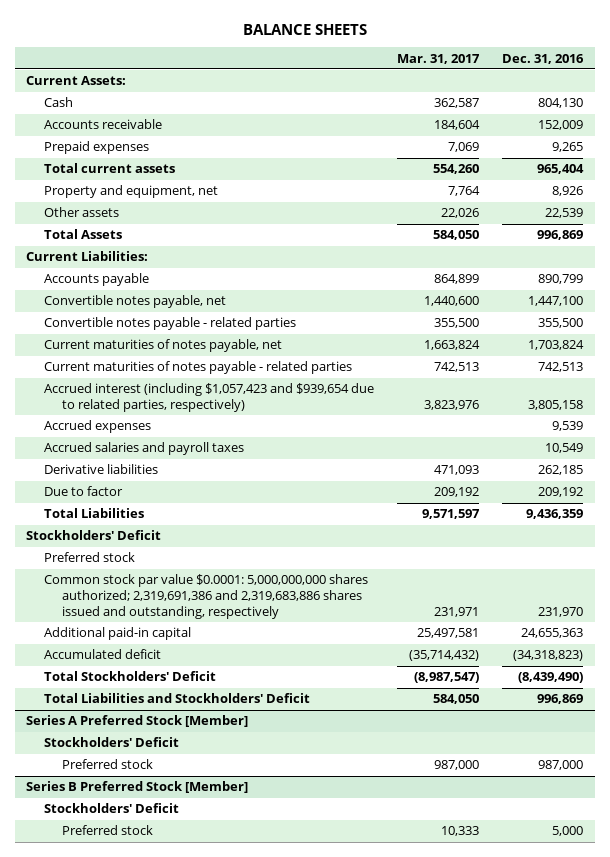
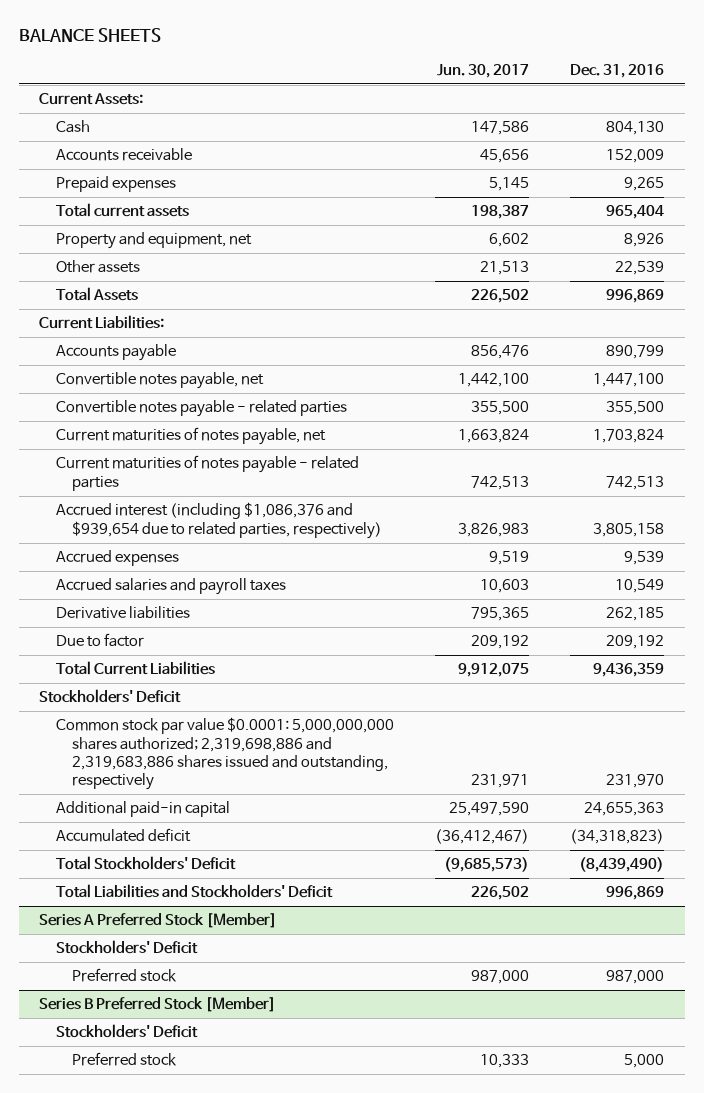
- | Mar. 31, 2017 | Dec. 31, 2016
+ | Jun. 30, 2017 | Dec. 31, 2016
- Accrued interest (including $1,057,423 and $939,654 due to related parties, respectively) | 3,823,976 | 3,805,158
+ Accrued interest (including $1,086,376 and $939,654 due to related parties, respectively) | 3,826,983 | 3,805,158
- Total Liabilities | 9,571,597 | 9,436,359
+ Total Current Liabilities | 9,912,075 | 9,436,359
- Preferred stock
- Common stock par value $0.0001: 5,000,000,000 shares authorized; 2,319,691,386 and 2,319,683,886 shares issued and outstanding, respectively | 231,971 | 231,970
+ Common stock par value $0.0001: 5,000,000,000 shares authorized; 2,319,698,886 and 2,319,683,886 shares issued and outstanding, respectively | 231,971 | 231,970

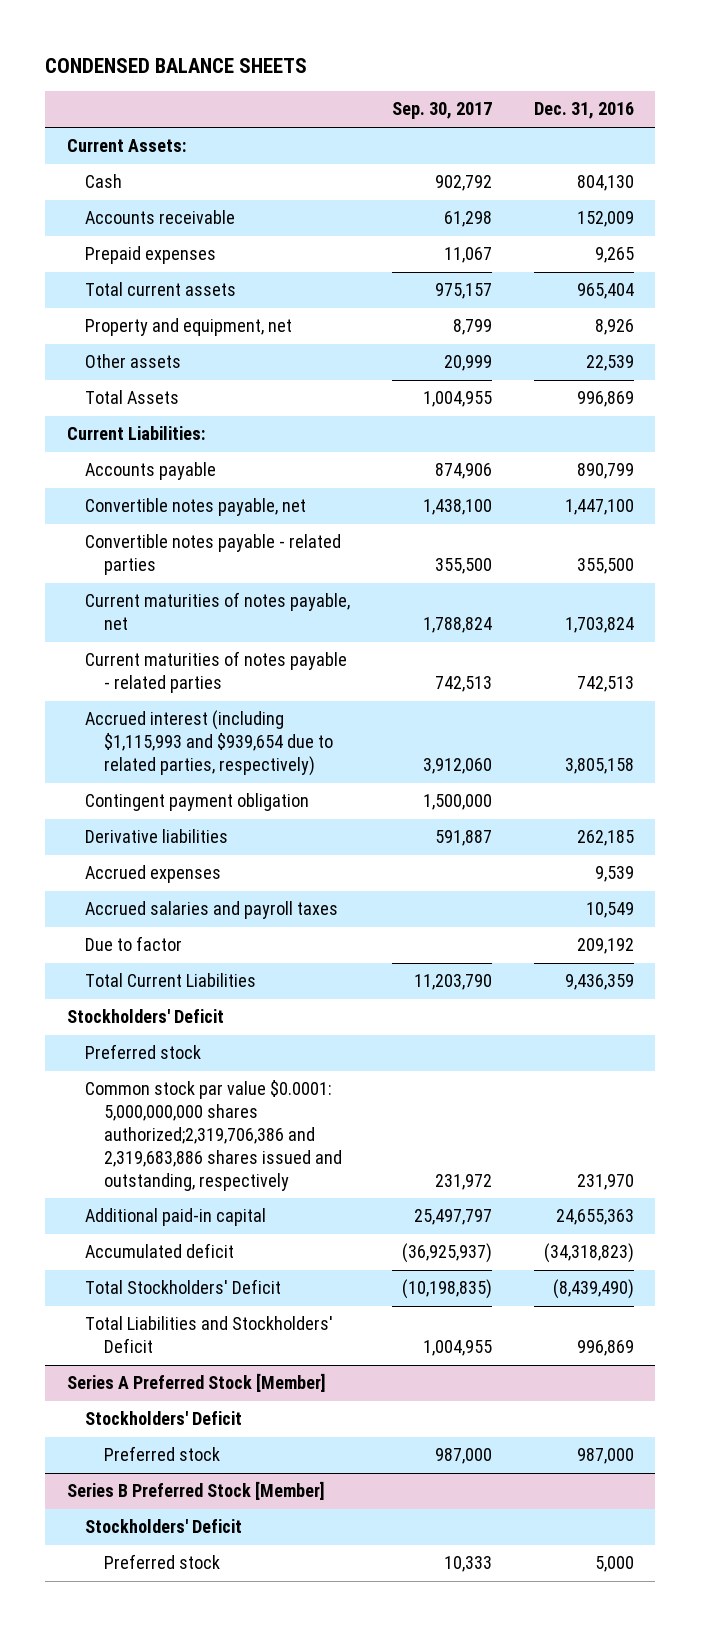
- BALANCE SHEETS
+ CONDENSED BALANCE SHEETS
- | Jun. 30, 2017 | Dec. 31, 2016
+ | Sep. 30, 2017 | Dec. 31, 2016
- Accrued interest (including $1,086,376 and $939,654 due to related parties, respectively) | 3,826,983 | 3,805,158
+ Accrued interest (including $1,115,993 and $939,654 due to related parties, respectively) | 3,912,060 | 3,805,158
+ Contingent payment obligation | 1,500,000 |
moved up: Derivative liabilities | 591,887 | 262,185
- Common stock par value $0.0001: 5,000,000,000 shares authorized; 2,319,698,886 and 2,319,683,886 shares issued and outstanding, respectively | 231,971 | 231,970
+ Preferred stock
+ Common stock par value $0.0001: 5,000,000,000 shares authorized;2,319,706,386 and 2,319,683,886 shares issued and outstanding, respectively | 231,972 | 231,970

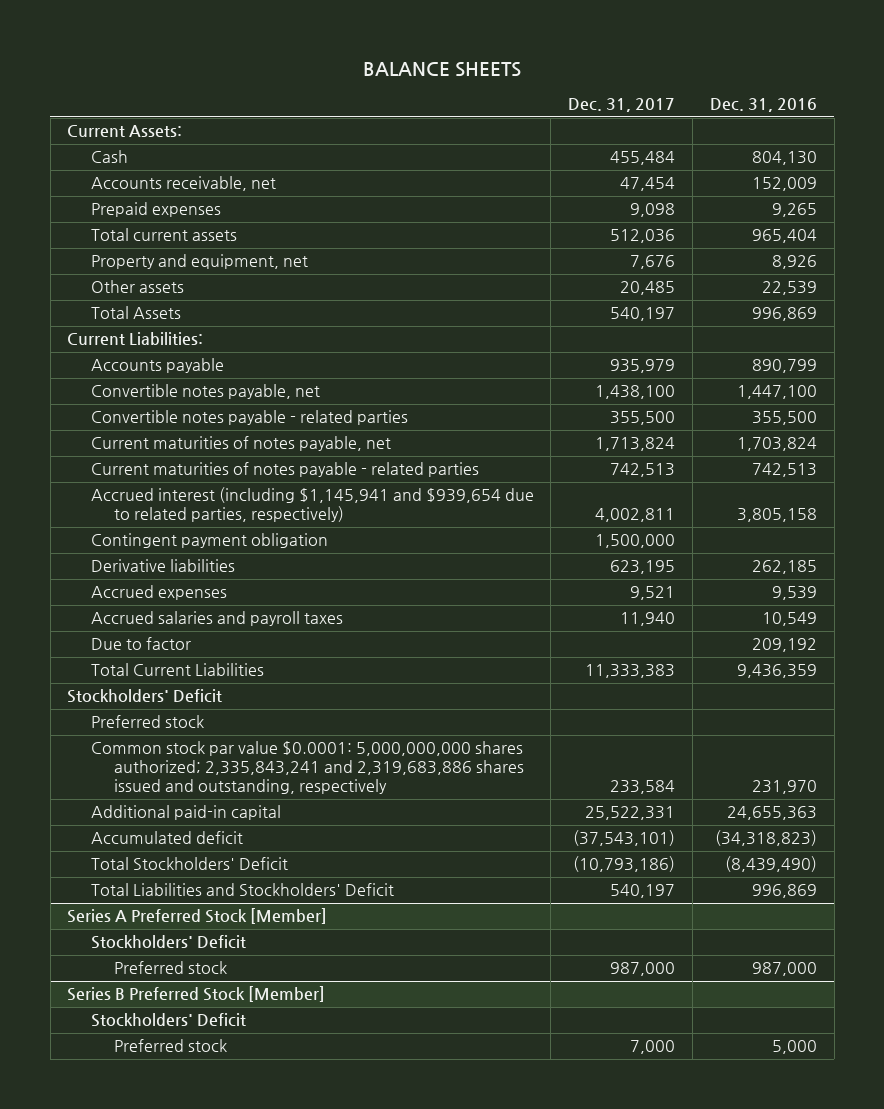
- CONDENSED BALANCE SHEETS
+ BALANCE SHEETS
- | Sep. 30, 2017 | Dec. 31, 2016
+ | Dec. 31, 2017 | Dec. 31, 2016
- Accounts receivable | 61,298 | 152,009
+ Accounts receivable, net | 47,454 | 152,009
- Accrued interest (including $1,115,993 and $939,654 due to related parties, respectively) | 3,912,060 | 3,805,158
+ Accrued interest (including $1,145,941 and $939,654 due to related parties, respectively) | 4,002,811 | 3,805,158
- Common stock par value $0.0001: 5,000,000,000 shares authorized;2,319,706,386 and 2,319,683,886 shares issued and outstanding, respectively | 231,972 | 231,970
+ Common stock par value $0.0001: 5,000,000,000 shares authorized; 2,335,843,241 and 2,319,683,886 shares issued and outstanding, respectively | 233,584 | 231,970

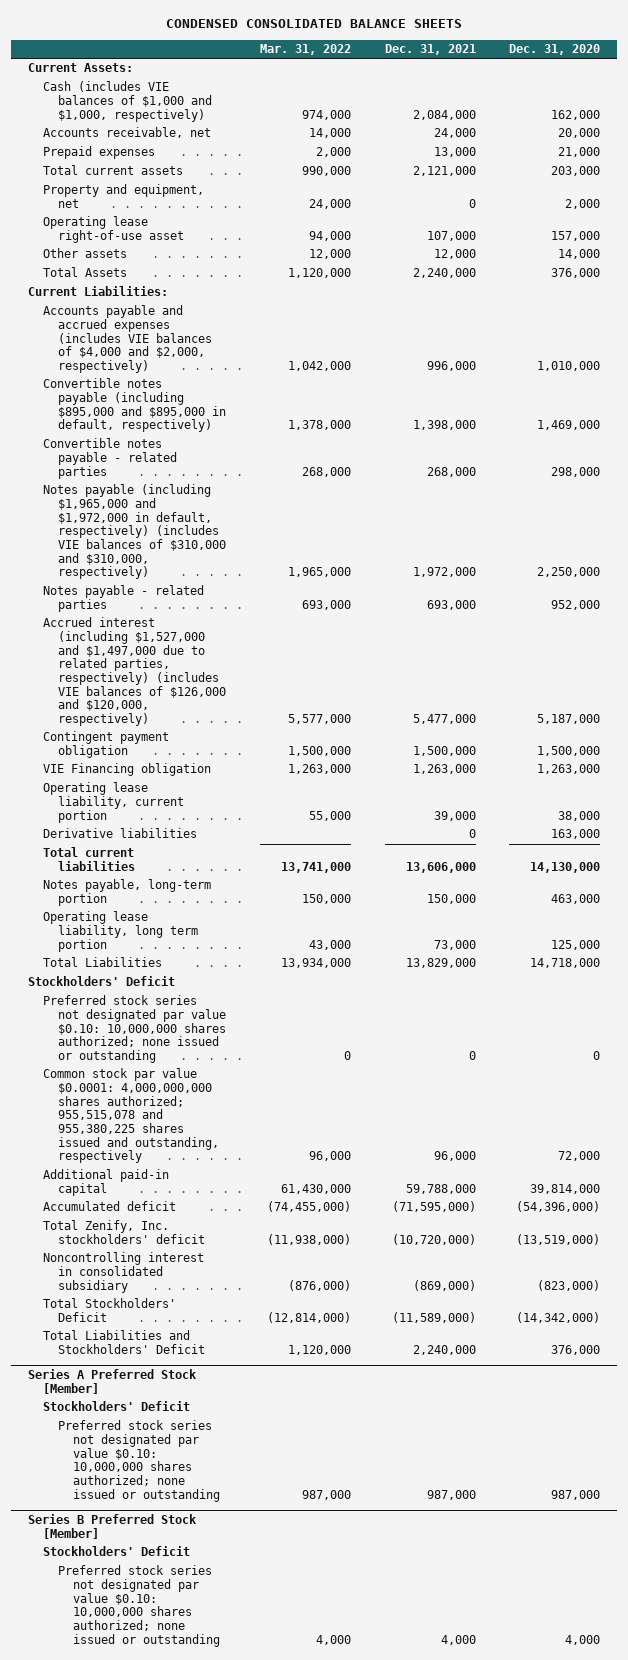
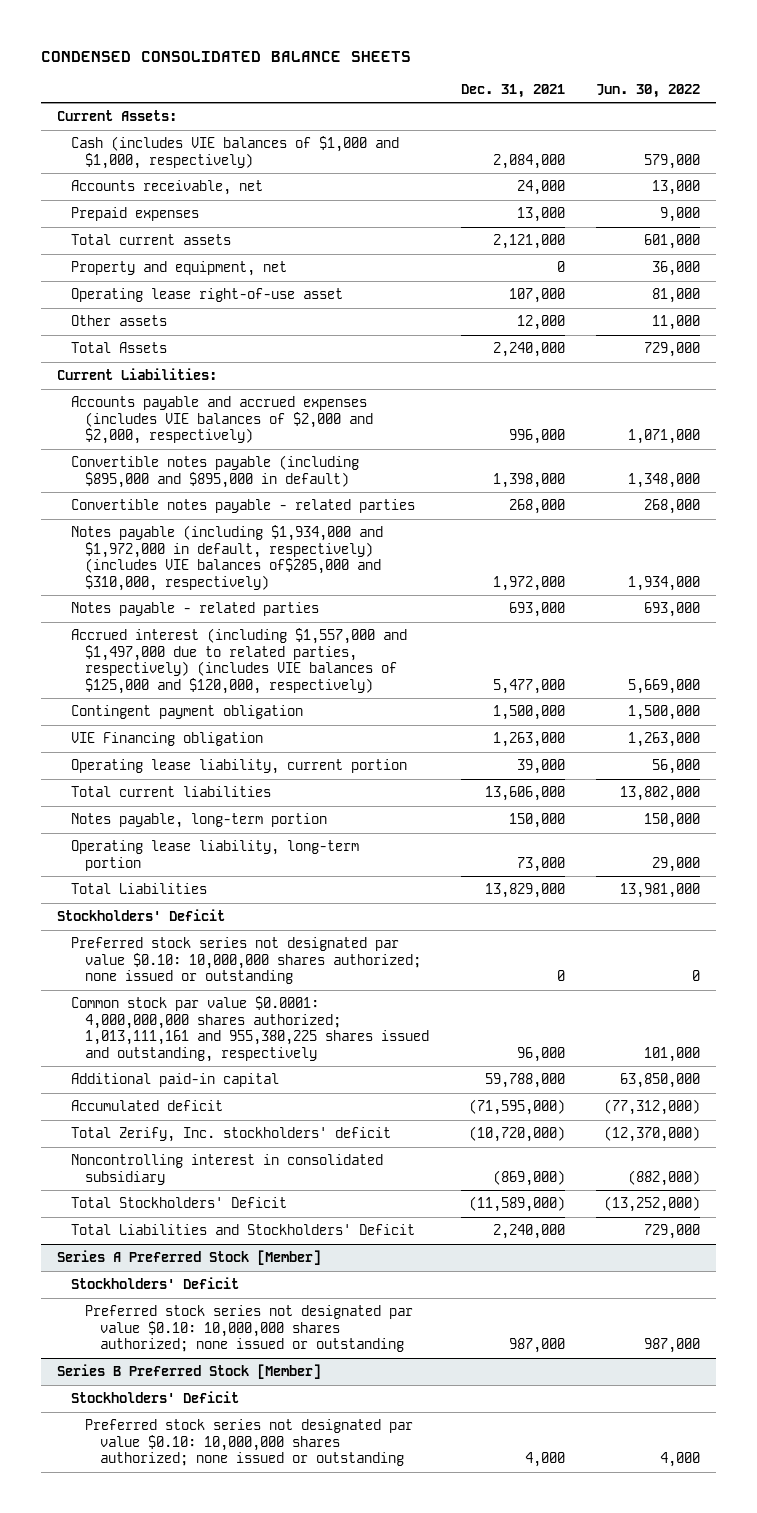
- | Mar. 31, 2022 | Dec. 31, 2021 | Dec. 31, 2020
+ | Dec. 31, 2021 | Jun. 30, 2022
- Accounts payable and accrued expenses (includes VIE balances of $4,000 and $2,000, respectively) | 1,042,000 | 996,000 | 1,010,000
- Convertible notes payable (including $895,000 and $895,000 in default, respectively) | 1,378,000 | 1,398,000 | 1,469,000
+ Accounts payable and accrued expenses (includes VIE balances of $2,000 and $2,000, respectively) | 996,000 | 1,071,000
+ Convertible notes payable (including $895,000 and $895,000 in default) | 1,398,000 | 1,348,000
- Notes payable (including $1,965,000 and $1,972,000 in default, respectively) (includes VIE balances of $310,000 and $310,000, respectively) | 1,965,000 | 1,972,000 | 2,250,000
+ Notes payable (including $1,934,000 and $1,972,000 in default, respectively) (includes VIE balances of$285,000 and $310,000, respectively) | 1,972,000 | 1,934,000
- Accrued interest (including $1,527,000 and $1,497,000 due to related parties, respectively) (includes VIE balances of $126,000 and $120,000, respectively) | 5,577,000 | 5,477,000 | 5,187,000
+ Accrued interest (including $1,557,000 and $1,497,000 due to related parties, respectively) (includes VIE balances of $125,000 and $120,000, respectively) | 5,477,000 | 5,669,000
- Derivative liabilities | | 0 | 163,000
- Operating lease liability, long term portion | 43,000 | 73,000 | 125,000
+ Operating lease liability, long-term portion | 73,000 | 29,000
- Common stock par value $0.0001: 4,000,000,000 shares authorized; 955,515,078 and 955,380,225 shares issued and outstanding, respectively | 96,000 | 96,000 | 72,000
+ Common stock par value $0.0001: 4,000,000,000 shares authorized; 1,013,111,161 and 955,380,225 shares issued and outstanding, respectively | 96,000 | 101,000
- Total Zenify, Inc. stockholders' deficit | (11,938,000) | (10,720,000) | (13,519,000)
+ Total Zerify, Inc. stockholders' deficit | (10,720,000) | (12,370,000)

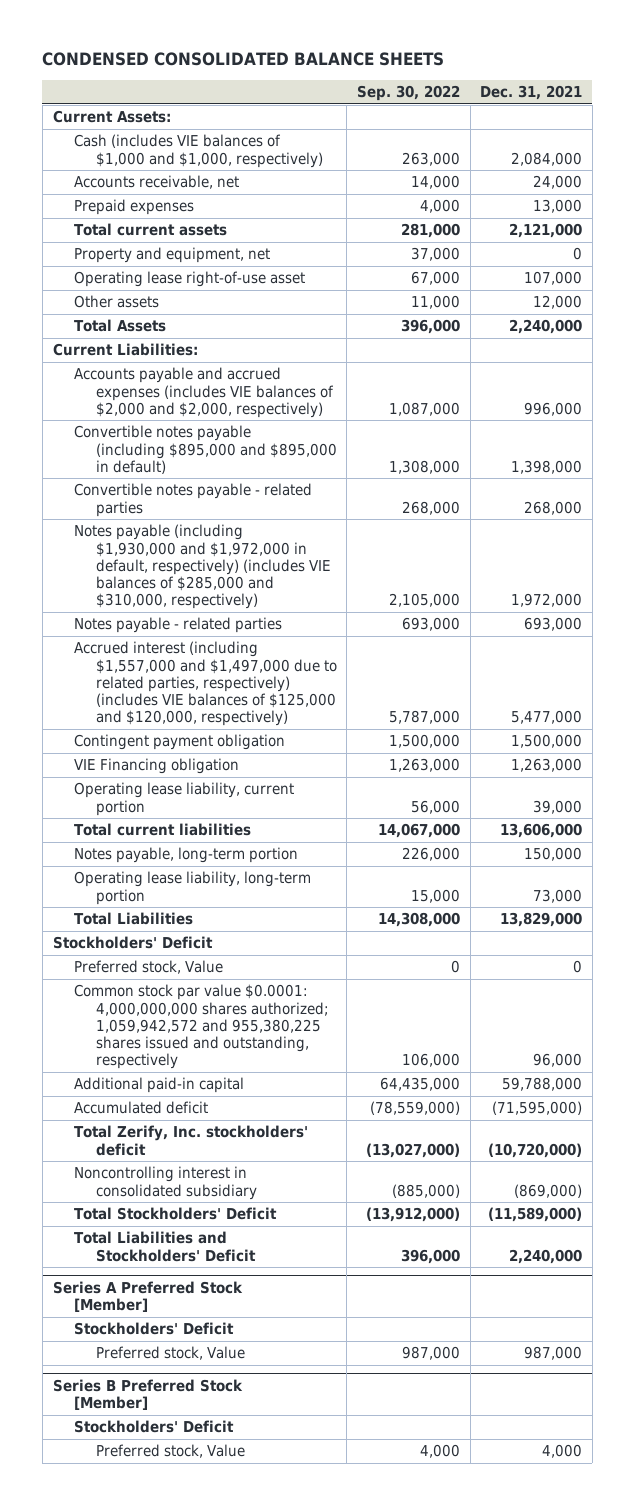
- | Dec. 31, 2021 | Jun. 30, 2022
+ | Sep. 30, 2022 | Dec. 31, 2021
- Notes payable (including $1,934,000 and $1,972,000 in default, respectively) (includes VIE balances of$285,000 and $310,000, respectively) | 1,972,000 | 1,934,000
+ Notes payable (including $1,930,000 and $1,972,000 in default, respectively) (includes VIE balances of $285,000 and $310,000, respectively) | 2,105,000 | 1,972,000
- Preferred stock series not designated par value $0.10: 10,000,000 shares authorized; none issued or outstanding | 0 | 0
- Common stock par value $0.0001: 4,000,000,000 shares authorized; 1,013,111,161 and 955,380,225 shares issued and outstanding, respectively | 96,000 | 101,000
+ Preferred stock, Value | 0 | 0
+ Common stock par value $0.0001: 4,000,000,000 shares authorized; 1,059,942,572 and 955,380,225 shares issued and outstanding, respectively | 106,000 | 96,000
@ Series A Preferred Stock [Member]
- Preferred stock series not designated par value $0.10: 10,000,000 shares authorized; none issued or outstanding | 987,000 | 987,000
+ Preferred stock, Value | 987,000 | 987,000
@ Series B Preferred Stock [Member]
- Preferred stock series not designated par value $0.10: 10,000,000 shares authorized; none issued or outstanding | 4,000 | 4,000
+ Preferred stock, Value | 4,000 | 4,000

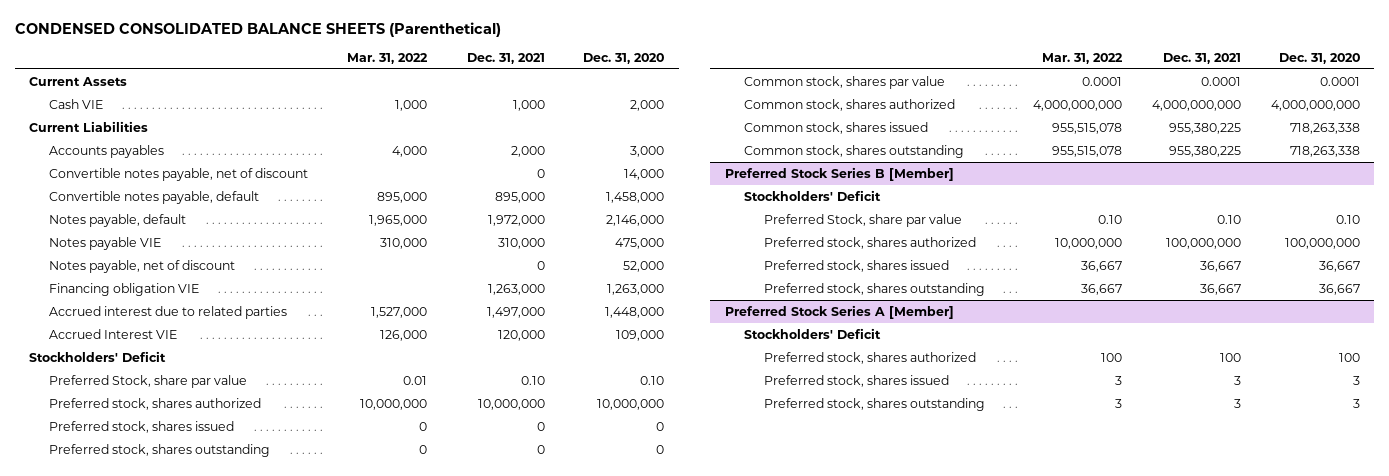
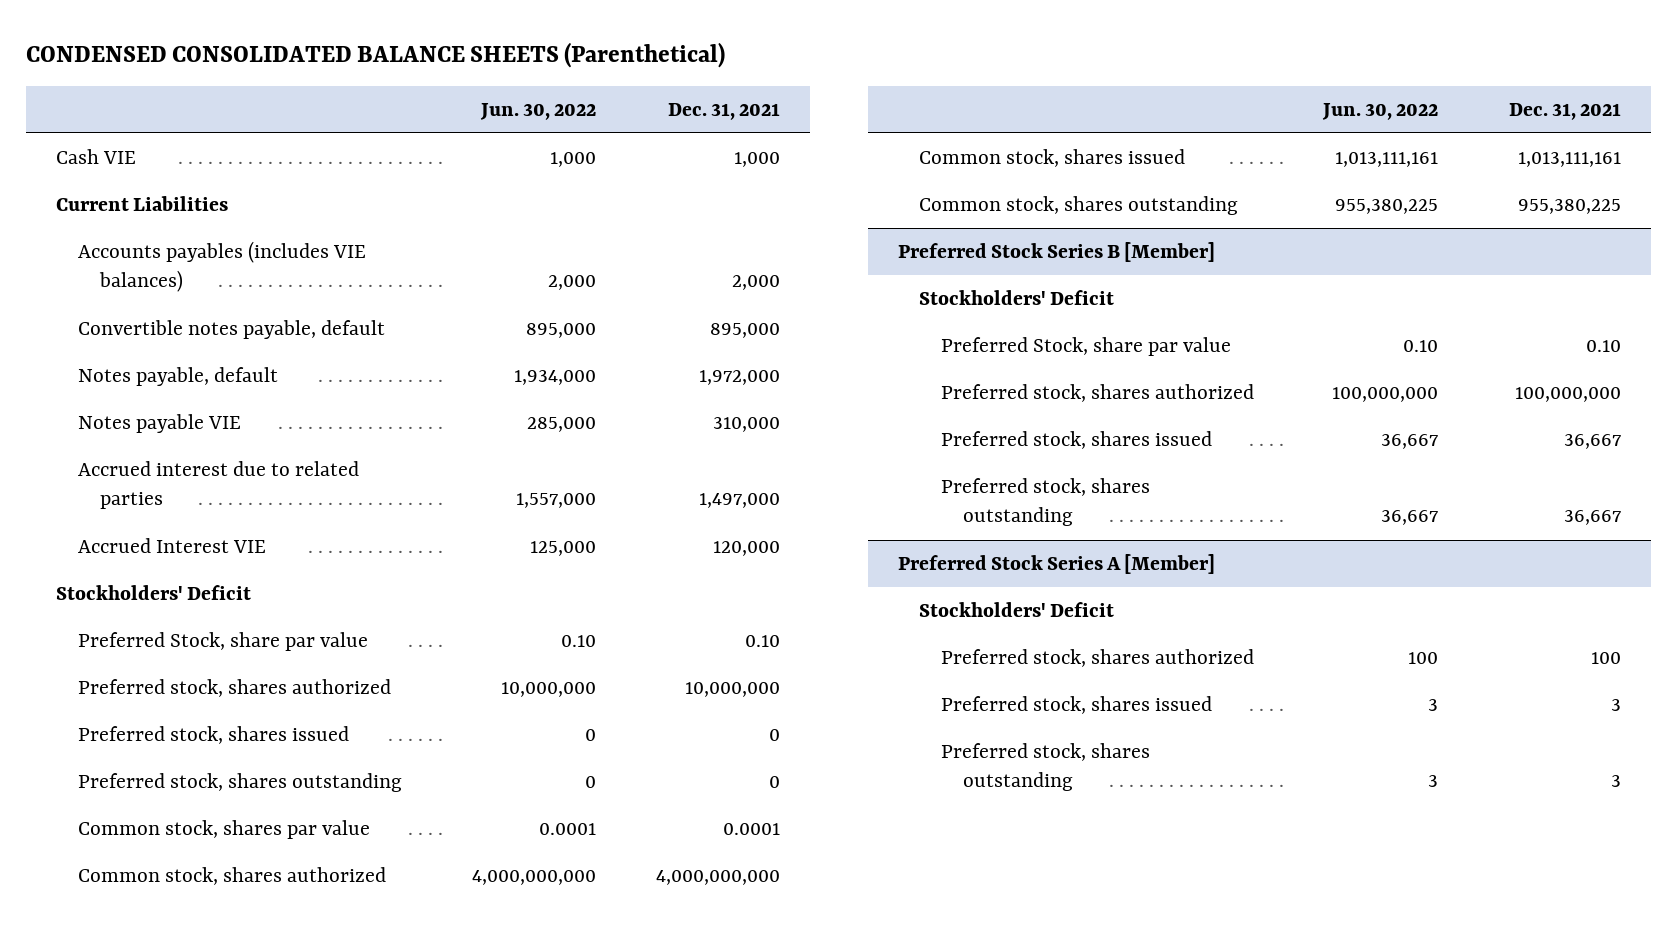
- | Mar. 31, 2022 | Dec. 31, 2021 | Dec. 31, 2020
+ | Jun. 30, 2022 | Dec. 31, 2021
- Current Assets
- Accounts payables | 4,000 | 2,000 | 3,000
- Convertible notes payable, net of discount | | 0 | 14,000
+ Accounts payables (includes VIE balances) | 2,000 | 2,000
- Notes payable, net of discount | | 0 | 52,000
- Financing obligation VIE | | 1,263,000 | 1,263,000
- Common stock, shares issued | 955,515,078 | 955,380,225 | 718,263,338
+ Common stock, shares issued | 1,013,111,161 | 1,013,111,161

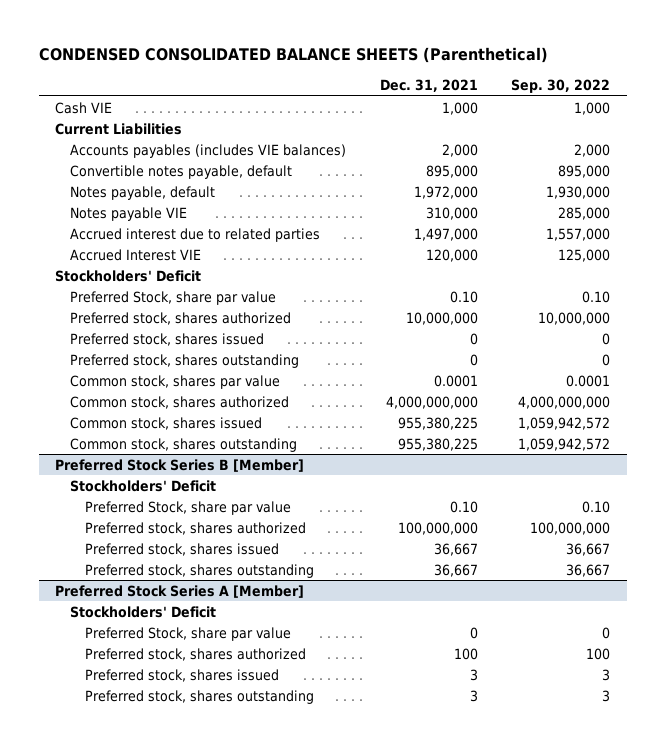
- | Jun. 30, 2022 | Dec. 31, 2021
+ | Dec. 31, 2021 | Sep. 30, 2022
- Common stock, shares issued | 1,013,111,161 | 1,013,111,161
+ Common stock, shares issued | 955,380,225 | 1,059,942,572
@ Preferred Stock Series A [Member]
+ Preferred Stock, share par value | 0 | 0

